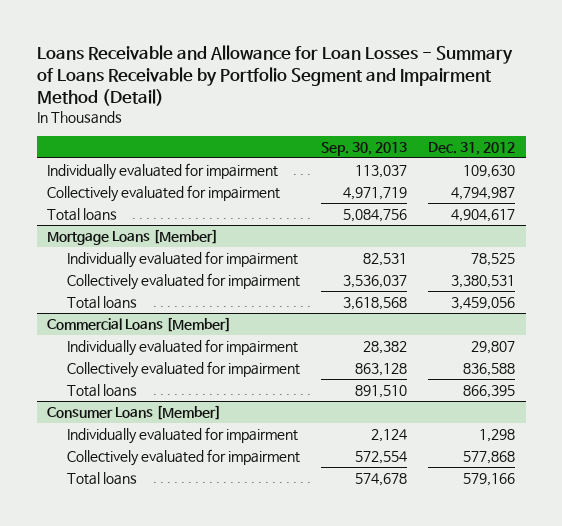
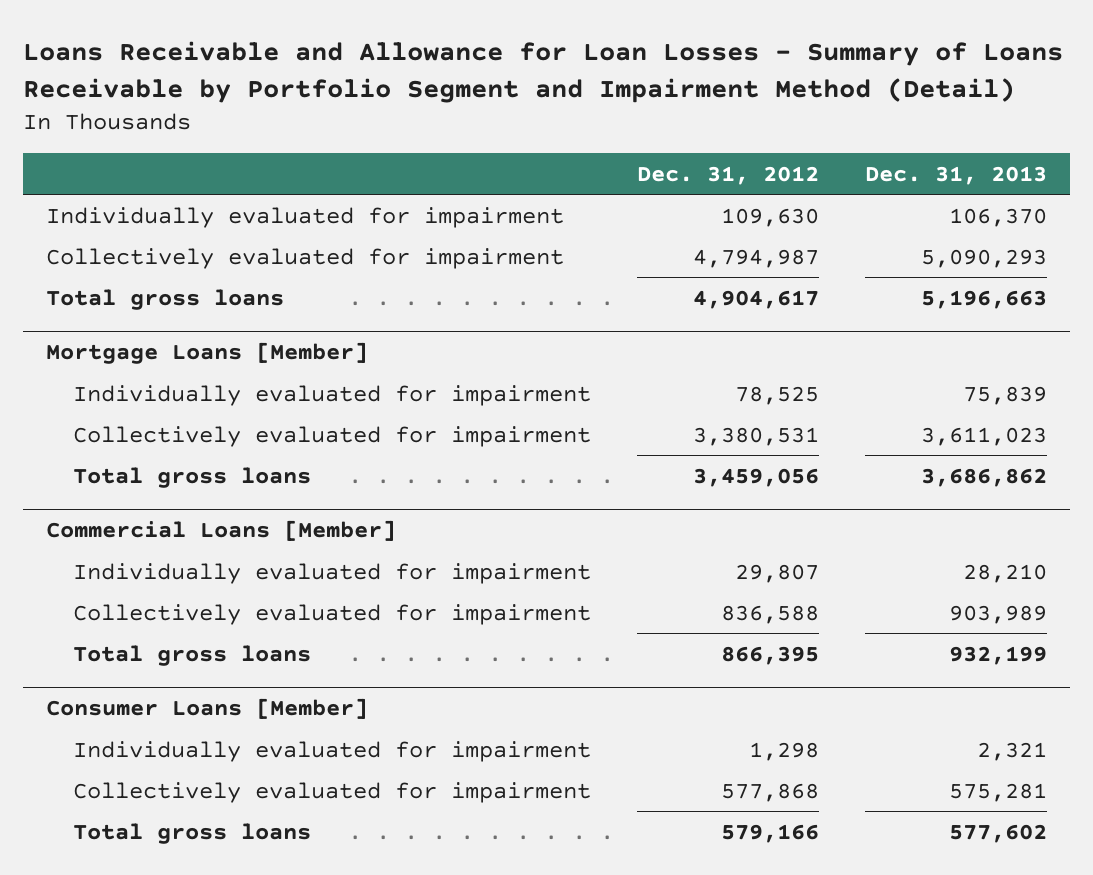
- | Sep. 30, 2013 | Dec. 31, 2012
+ | Dec. 31, 2012 | Dec. 31, 2013
- Total loans | 5,084,756 | 4,904,617
+ Total gross loans | 4,904,617 | 5,196,663
@ Mortgage Loans [Member]
- Total loans | 3,618,568 | 3,459,056
+ Total gross loans | 3,459,056 | 3,686,862
@ Commercial Loans [Member]
- Total loans | 891,510 | 866,395
+ Total gross loans | 866,395 | 932,199
@ Consumer Loans [Member]
- Total loans | 574,678 | 579,166
+ Total gross loans | 579,166 | 577,602

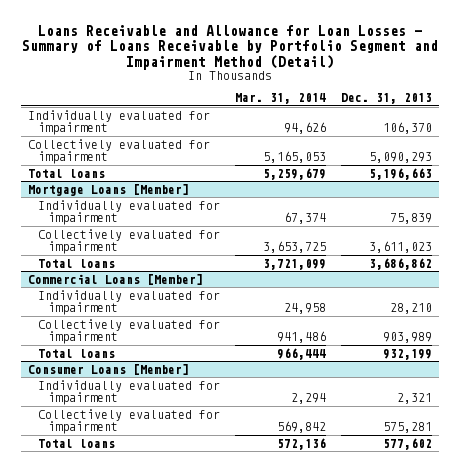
- | Dec. 31, 2012 | Dec. 31, 2013
+ | Mar. 31, 2014 | Dec. 31, 2013
- Total gross loans | 4,904,617 | 5,196,663
+ Total loans | 5,259,679 | 5,196,663
@ Mortgage Loans [Member]
- Total gross loans | 3,459,056 | 3,686,862
+ Total loans | 3,721,099 | 3,686,862
@ Commercial Loans [Member]
- Total gross loans | 866,395 | 932,199
+ Total loans | 966,444 | 932,199
@ Consumer Loans [Member]
- Total gross loans | 579,166 | 577,602
+ Total loans | 572,136 | 577,602

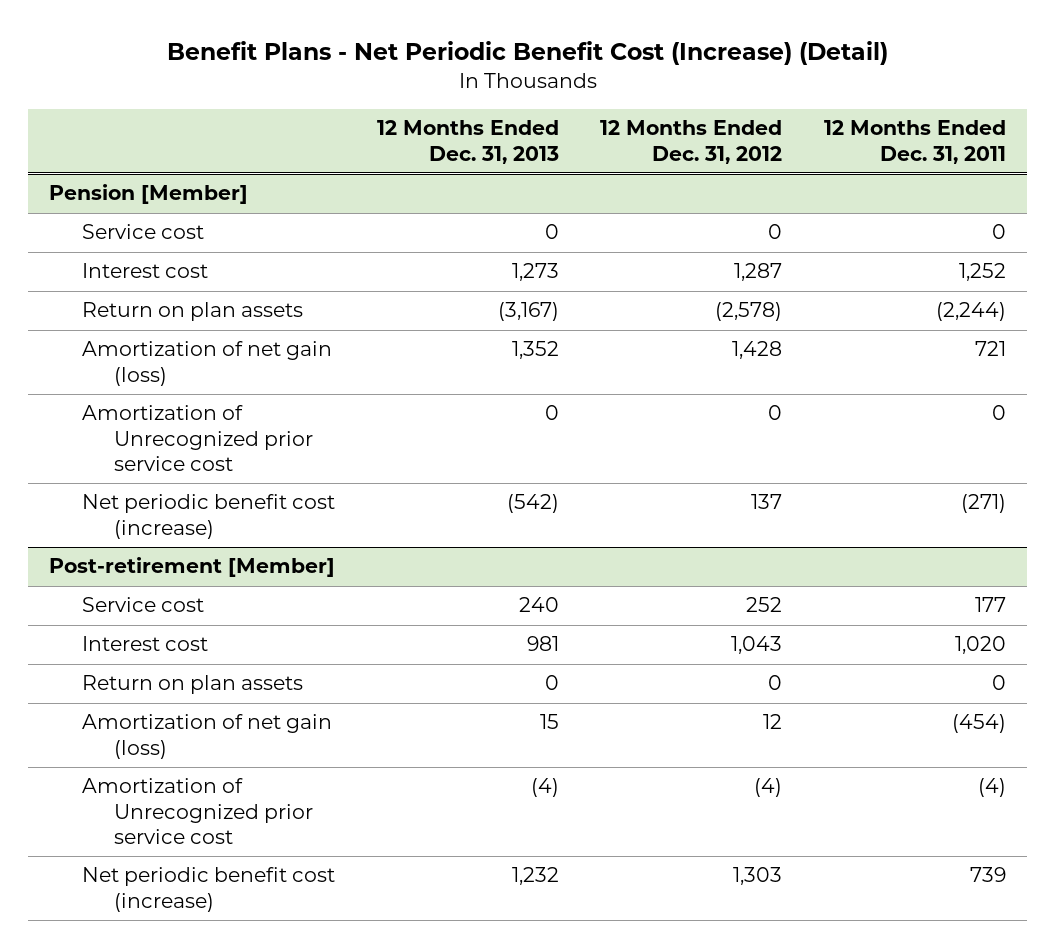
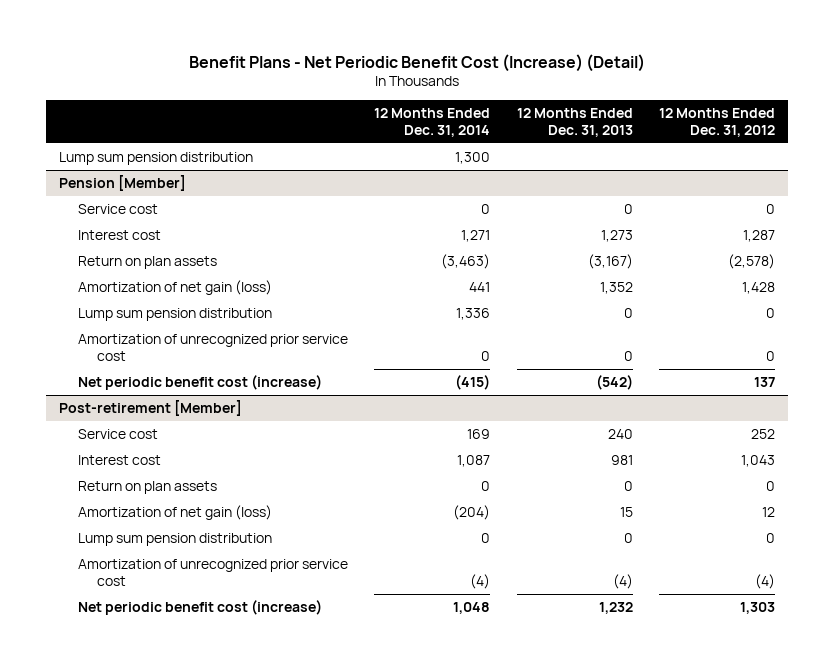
- | 12 Months Ended Dec. 31, 2013 | 12 Months Ended Dec. 31, 2012 | 12 Months Ended Dec. 31, 2011
+ | 12 Months Ended Dec. 31, 2014 | 12 Months Ended Dec. 31, 2013 | 12 Months Ended Dec. 31, 2012
+ Lump sum pension distribution | 1,300 | |
@ Pension [Member]
- Amortization of Unrecognized prior service cost | 0 | 0 | 0
+ Lump sum pension distribution | 1,336 | 0 | 0
+ Amortization of unrecognized prior service cost | 0 | 0 | 0
@ Post-retirement [Member]
- Amortization of Unrecognized prior service cost | (4) | (4) | (4)
+ Lump sum pension distribution | 0 | 0 | 0
+ Amortization of unrecognized prior service cost | (4) | (4) | (4)

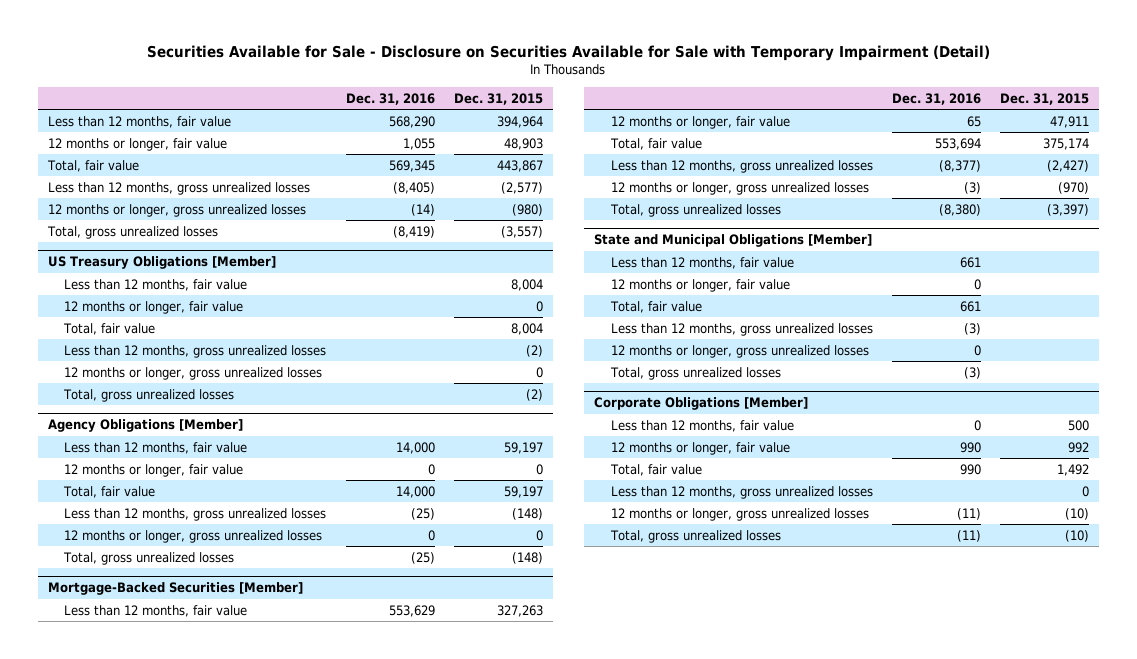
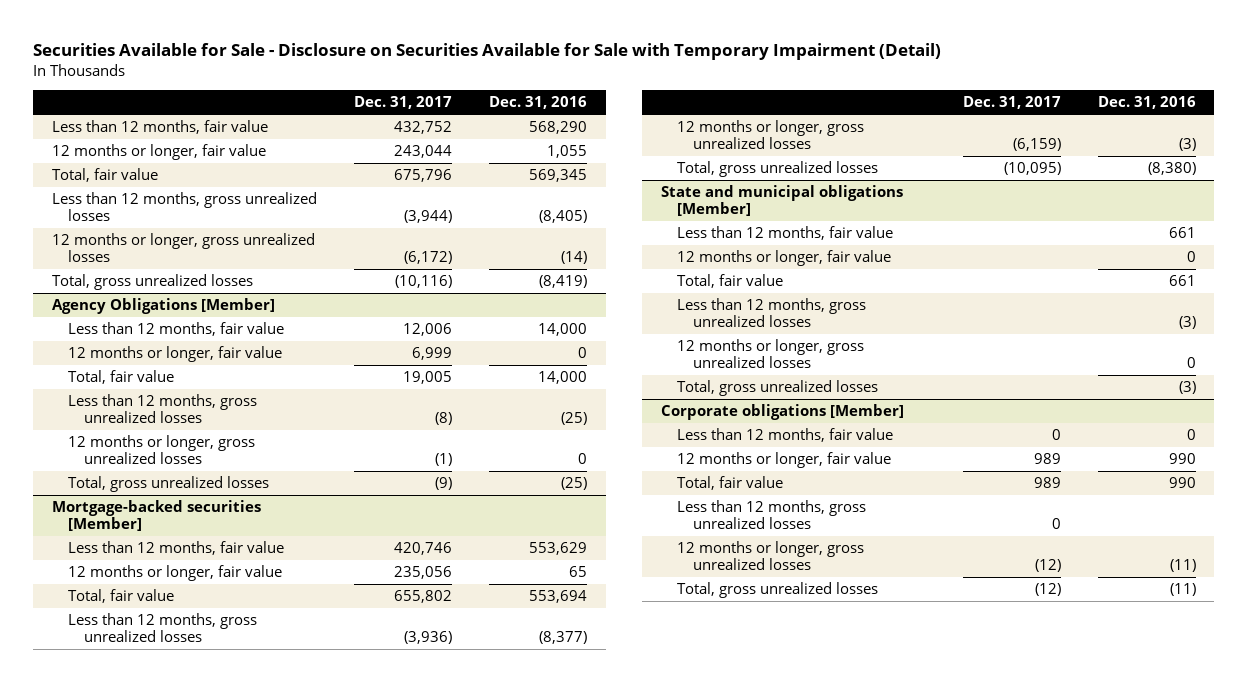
- | Dec. 31, 2016 | Dec. 31, 2015
+ | Dec. 31, 2017 | Dec. 31, 2016
- US Treasury Obligations [Member]
- Less than 12 months, fair value | | 8,004
- 12 months or longer, fair value | | 0
- Total, fair value | | 8,004
- Less than 12 months, gross unrealized losses | | (2)
- 12 months or longer, gross unrealized losses | | 0
- Total, gross unrealized losses | | (2)
- Mortgage-Backed Securities [Member]
+ Mortgage-backed securities [Member]
- State and Municipal Obligations [Member]
+ State and municipal obligations [Member]
- Corporate Obligations [Member]
+ Corporate obligations [Member]

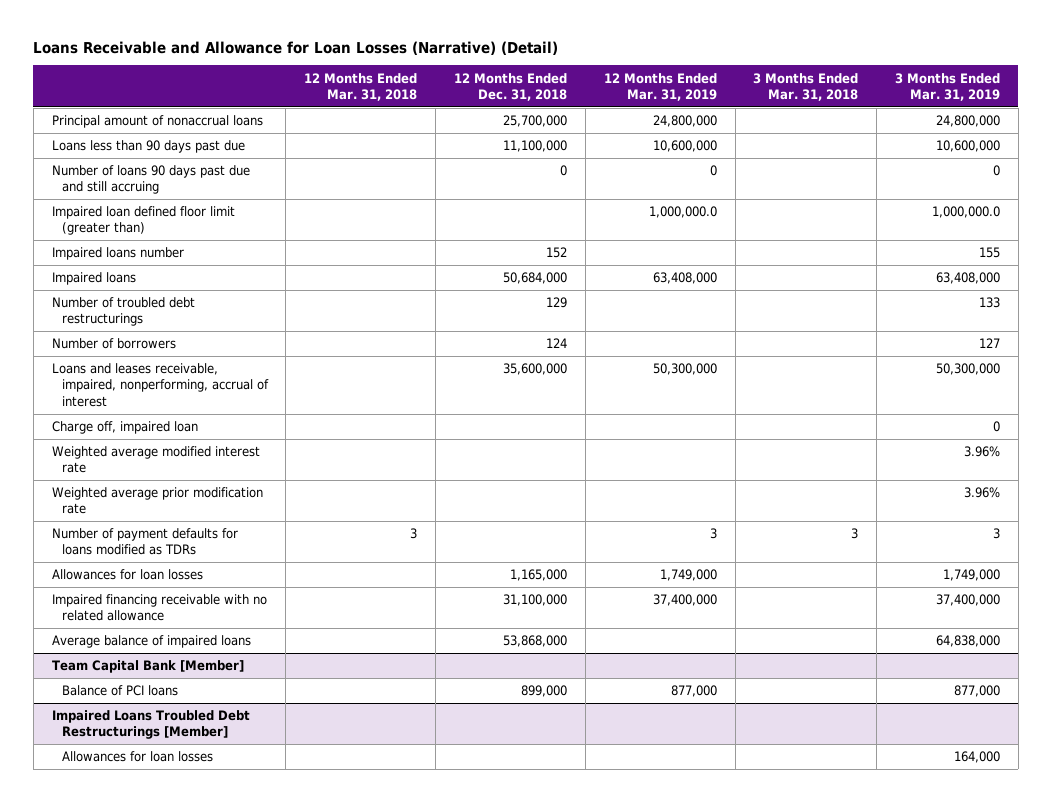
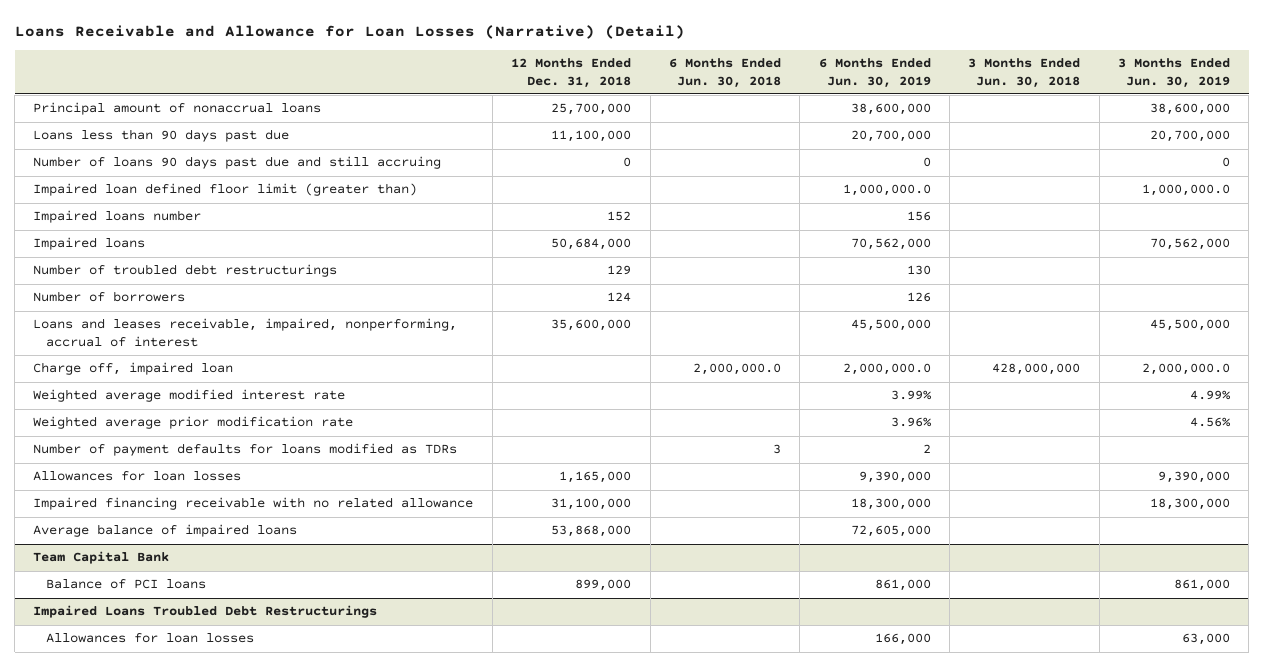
- | 12 Months Ended Mar. 31, 2018 | 12 Months Ended Dec. 31, 2018 | 12 Months Ended Mar. 31, 2019 | 3 Months Ended Mar. 31, 2018 | 3 Months Ended Mar. 31, 2019
+ | 12 Months Ended Dec. 31, 2018 | 6 Months Ended Jun. 30, 2018 | 6 Months Ended Jun. 30, 2019 | 3 Months Ended Jun. 30, 2018 | 3 Months Ended Jun. 30, 2019
- Team Capital Bank [Member]
+ Team Capital Bank
- Impaired Loans Troubled Debt Restructurings [Member]
+ Impaired Loans Troubled Debt Restructurings

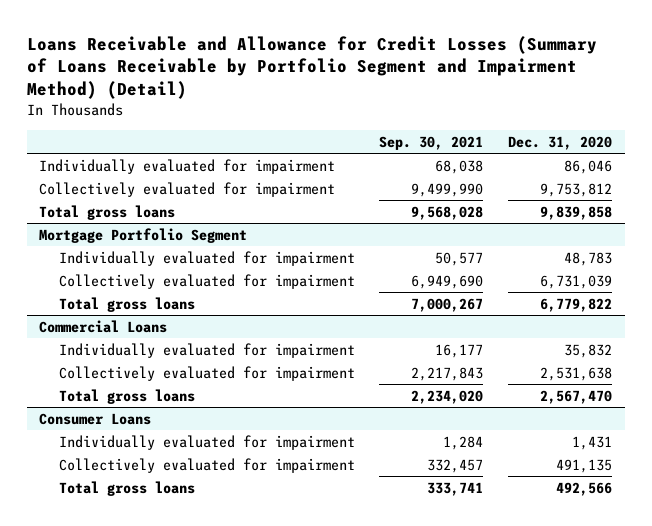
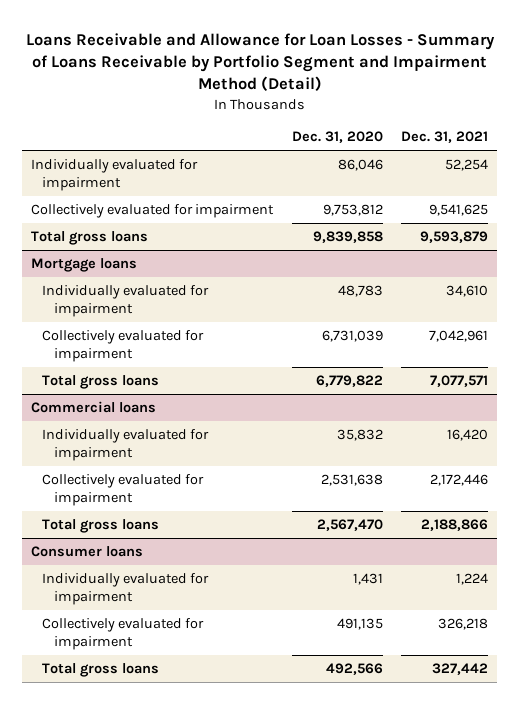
- Loans Receivable and Allowance for Credit Losses (Summary of Loans Receivable by Portfolio Segment and Impairment Method) (Detail)
+ Loans Receivable and Allowance for Loan Losses - Summary of Loans Receivable by Portfolio Segment and Impairment Method (Detail)
- | Sep. 30, 2021 | Dec. 31, 2020
+ | Dec. 31, 2020 | Dec. 31, 2021
- Mortgage Portfolio Segment
+ Mortgage loans
- Commercial Loans
+ Commercial loans
- Consumer Loans
+ Consumer loans

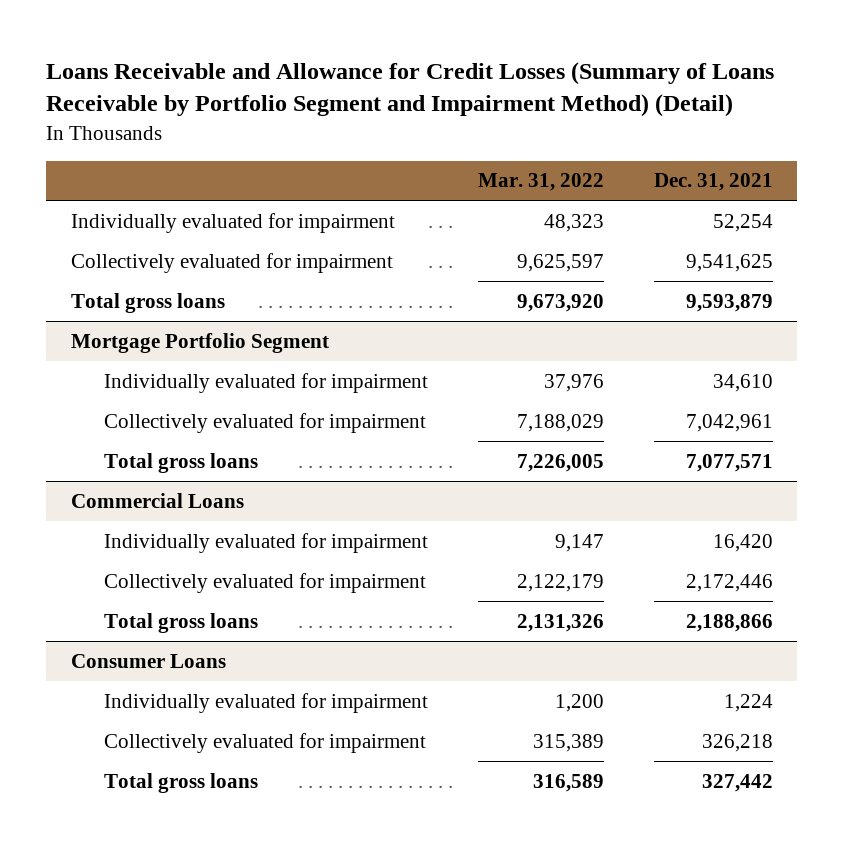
- Loans Receivable and Allowance for Loan Losses - Summary of Loans Receivable by Portfolio Segment and Impairment Method (Detail)
+ Loans Receivable and Allowance for Credit Losses (Summary of Loans Receivable by Portfolio Segment and Impairment Method) (Detail)
- | Dec. 31, 2020 | Dec. 31, 2021
+ | Mar. 31, 2022 | Dec. 31, 2021
- Mortgage loans
+ Mortgage Portfolio Segment
- Commercial loans
+ Commercial Loans
- Consumer loans
+ Consumer Loans

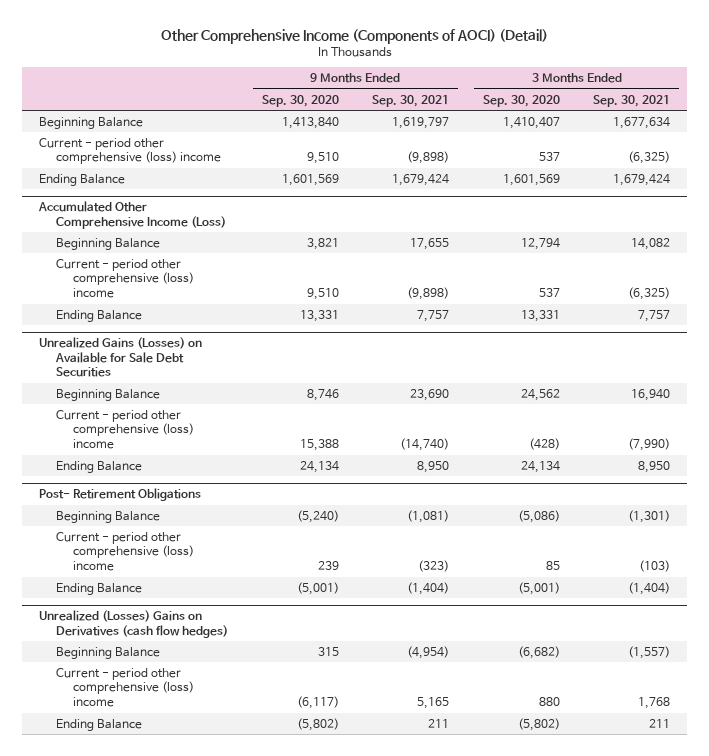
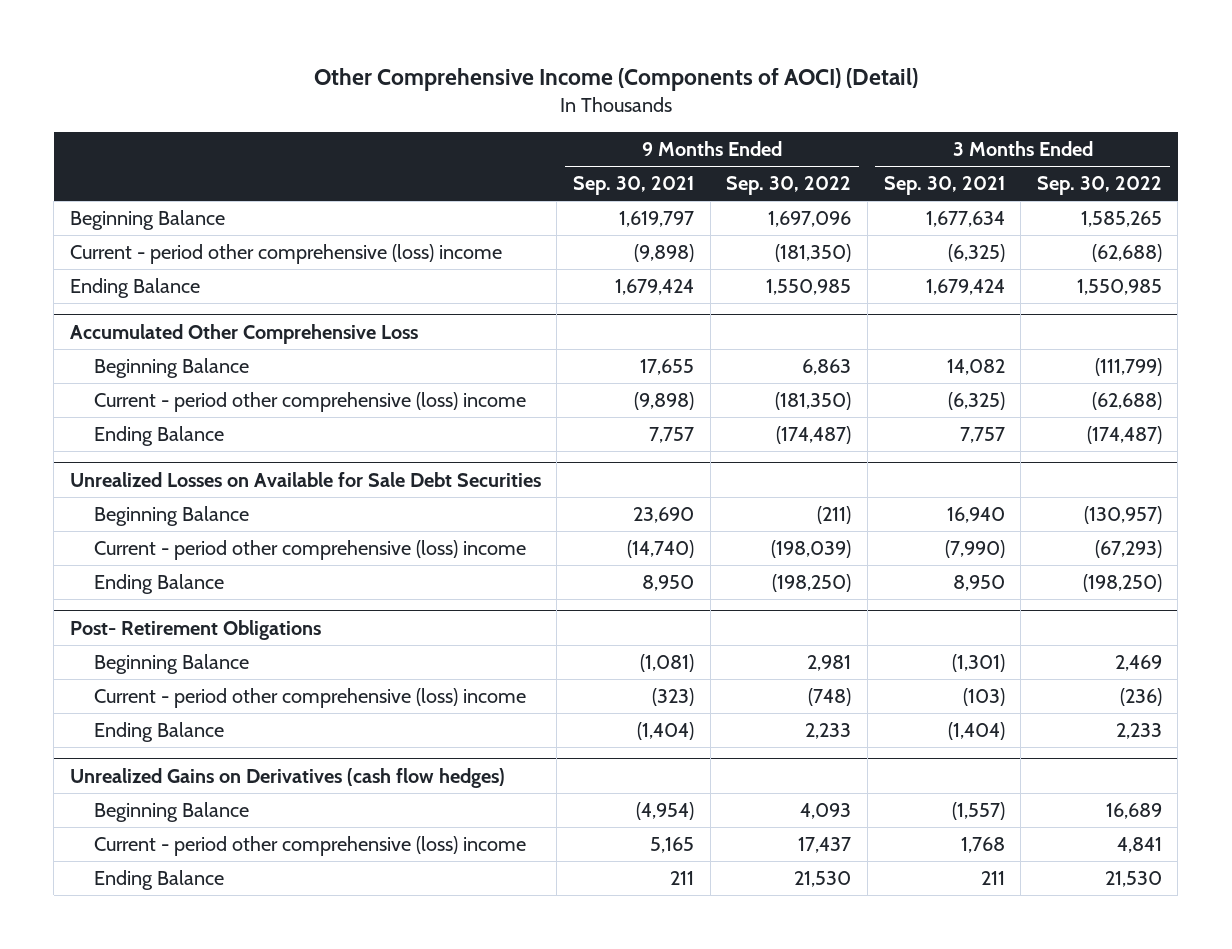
- | 9 Months Ended Sep. 30, 2020 | 9 Months Ended Sep. 30, 2021 | 3 Months Ended Sep. 30, 2020 | 3 Months Ended Sep. 30, 2021
+ | 9 Months Ended Sep. 30, 2021 | 9 Months Ended Sep. 30, 2022 | 3 Months Ended Sep. 30, 2021 | 3 Months Ended Sep. 30, 2022
- Accumulated Other Comprehensive Income (Loss)
+ Accumulated Other Comprehensive Loss
- Unrealized Gains (Losses) on Available for Sale Debt Securities
+ Unrealized Losses on Available for Sale Debt Securities
- Unrealized (Losses) Gains on Derivatives (cash flow hedges)
+ Unrealized Gains on Derivatives (cash flow hedges)

